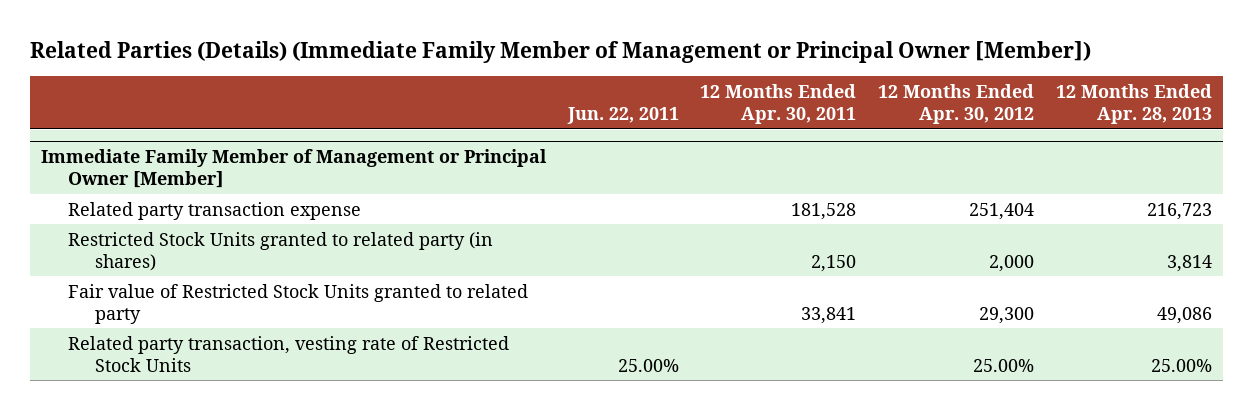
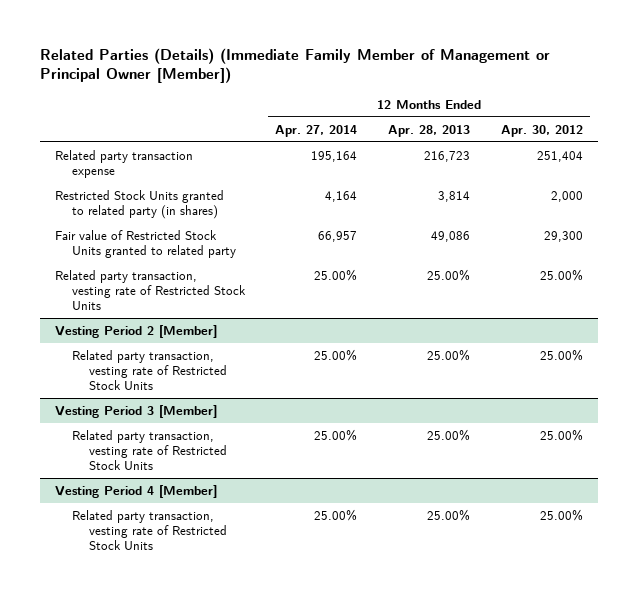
- | Jun. 22, 2011 | 12 Months Ended Apr. 30, 2011 | 12 Months Ended Apr. 30, 2012 | 12 Months Ended Apr. 28, 2013
+ | 12 Months Ended Apr. 27, 2014 | 12 Months Ended Apr. 28, 2013 | 12 Months Ended Apr. 30, 2012
- Immediate Family Member of Management or Principal Owner [Member]
+ Vesting Period 2 [Member]
+ Related party transaction, vesting rate of Restricted Stock Units | 25.00% | 25.00% | 25.00%
+ Vesting Period 3 [Member]
+ Related party transaction, vesting rate of Restricted Stock Units | 25.00% | 25.00% | 25.00%
+ Vesting Period 4 [Member]
+ Related party transaction, vesting rate of Restricted Stock Units | 25.00% | 25.00% | 25.00%

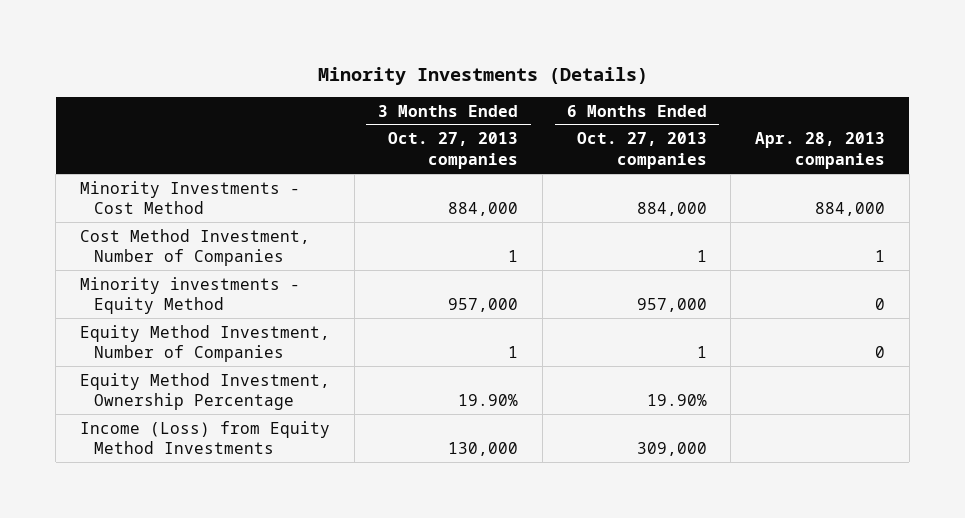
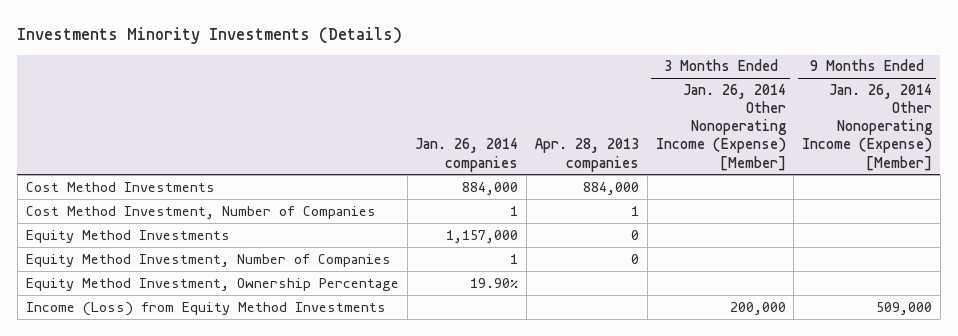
- Minority Investments (Details)
+ Investments Minority Investments (Details)
- | 3 Months Ended Oct. 27, 2013 companies | 6 Months Ended Oct. 27, 2013 companies | Apr. 28, 2013 companies
+ | Jan. 26, 2014 companies | Apr. 28, 2013 companies | 3 Months Ended Jan. 26, 2014 Other Nonoperating Income (Expense) [Member] | 9 Months Ended Jan. 26, 2014 Other Nonoperating Income (Expense) [Member]
- Minority Investments - Cost Method | 884,000 | 884,000 | 884,000
+ Cost Method Investments | 884,000 | 884,000 | |
- Minority investments - Equity Method | 957,000 | 957,000 | 0
+ Equity Method Investments | 1,157,000 | 0 | |

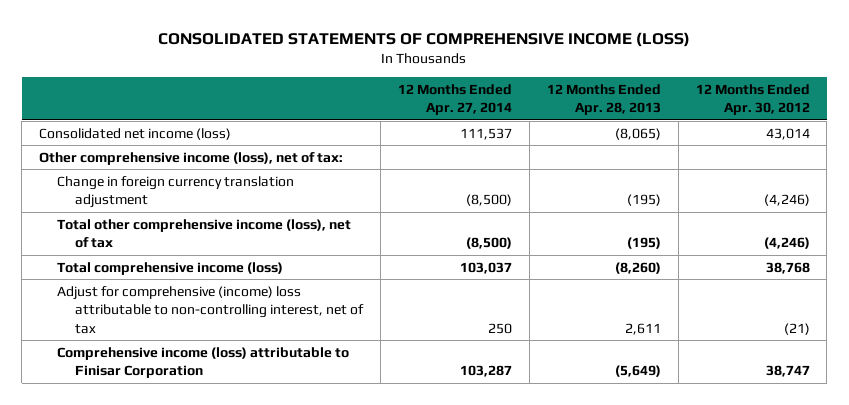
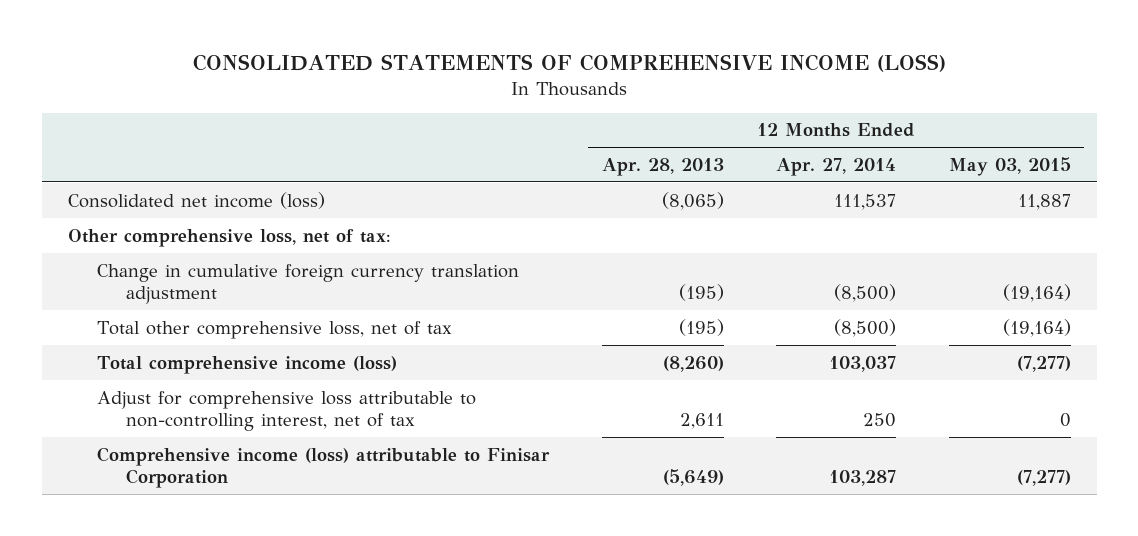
- | 12 Months Ended Apr. 27, 2014 | 12 Months Ended Apr. 28, 2013 | 12 Months Ended Apr. 30, 2012
+ | 12 Months Ended Apr. 28, 2013 | 12 Months Ended Apr. 27, 2014 | 12 Months Ended May 03, 2015
- Other comprehensive income (loss), net of tax:
- Change in foreign currency translation adjustment | (8,500) | (195) | (4,246)
- Total other comprehensive income (loss), net of tax | (8,500) | (195) | (4,246)
+ Other comprehensive loss, net of tax:
+ Change in cumulative foreign currency translation adjustment | (195) | (8,500) | (19,164)
+ Total other comprehensive loss, net of tax | (195) | (8,500) | (19,164)
- Adjust for comprehensive (income) loss attributable to non-controlling interest, net of tax | 250 | 2,611 | (21)
+ Adjust for comprehensive loss attributable to non-controlling interest, net of tax | 2,611 | 250 | 0

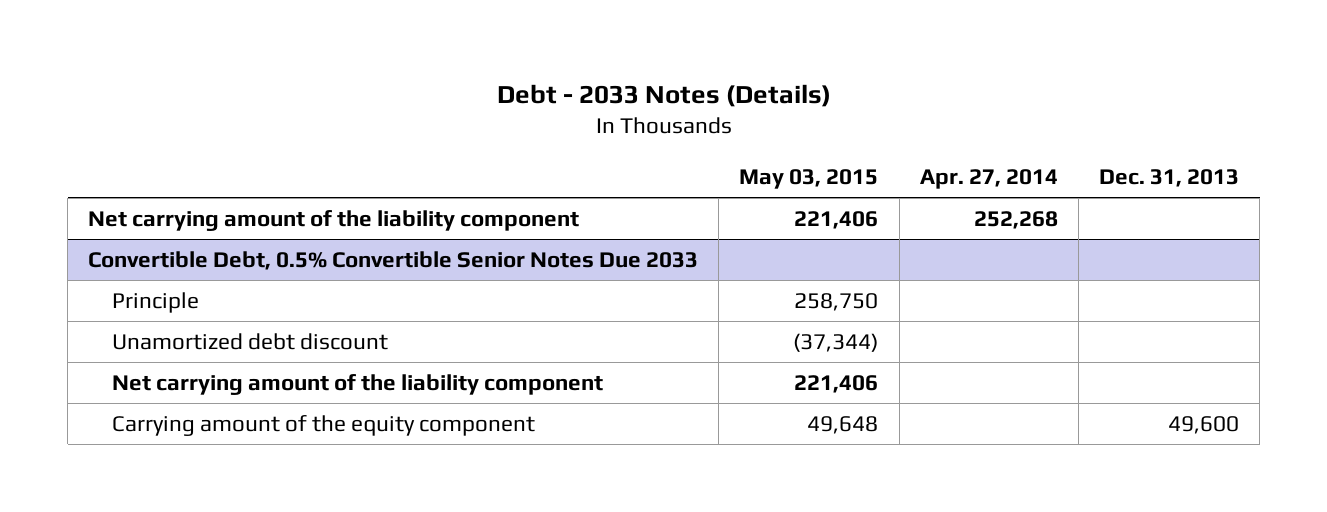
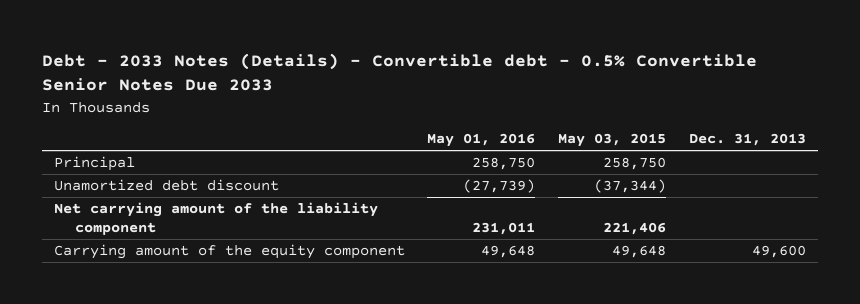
- Debt - 2033 Notes (Details)
+ Debt - 2033 Notes (Details) - Convertible debt - 0.5% Convertible Senior Notes Due 2033
- | May 03, 2015 | Apr. 27, 2014 | Dec. 31, 2013
+ | May 01, 2016 | May 03, 2015 | Dec. 31, 2013
- Net carrying amount of the liability component | 221,406 | 252,268 |
- Convertible Debt, 0.5% Convertible Senior Notes Due 2033
- Principle | 258,750 | |
+ Principal | 258,750 | 258,750 |

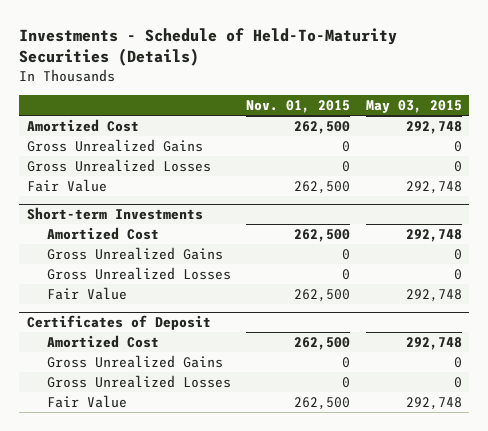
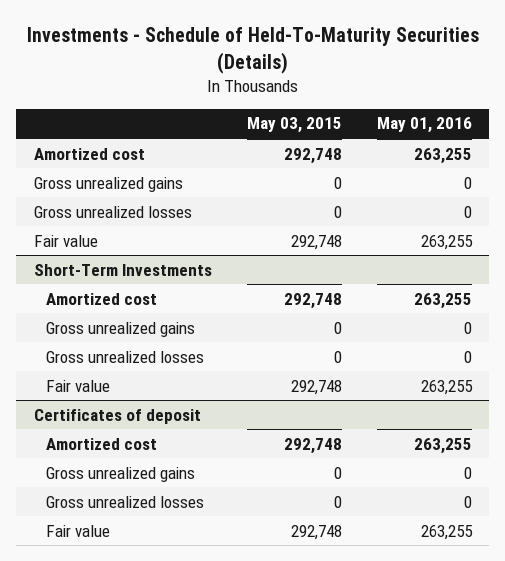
- | Nov. 01, 2015 | May 03, 2015
+ | May 03, 2015 | May 01, 2016
- Amortized Cost | 262,500 | 292,748
- Gross Unrealized Gains | 0 | 0
- Gross Unrealized Losses | 0 | 0
- Fair Value | 262,500 | 292,748
- Short-term Investments
- Amortized Cost | 262,500 | 292,748
- Gross Unrealized Gains | 0 | 0
- Gross Unrealized Losses | 0 | 0
- Fair Value | 262,500 | 292,748
- Certificates of Deposit
- Amortized Cost | 262,500 | 292,748
- Gross Unrealized Gains | 0 | 0
- Gross Unrealized Losses | 0 | 0
- Fair Value | 262,500 | 292,748
+ Amortized cost | 292,748 | 263,255
+ Gross unrealized gains | 0 | 0
+ Gross unrealized losses | 0 | 0
+ Fair value | 292,748 | 263,255
+ Short-Term Investments
+ Amortized cost | 292,748 | 263,255
+ Gross unrealized gains | 0 | 0
+ Gross unrealized losses | 0 | 0
+ Fair value | 292,748 | 263,255
+ Certificates of deposit
+ Amortized cost | 292,748 | 263,255
+ Gross unrealized gains | 0 | 0
+ Gross unrealized losses | 0 | 0
+ Fair value | 292,748 | 263,255

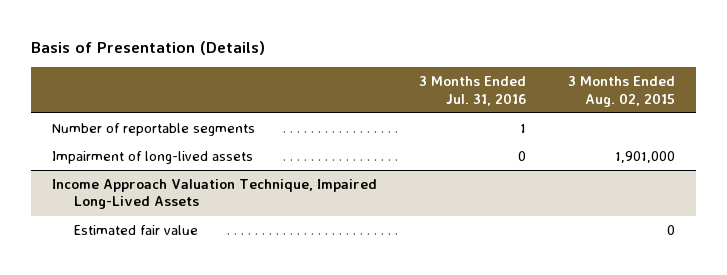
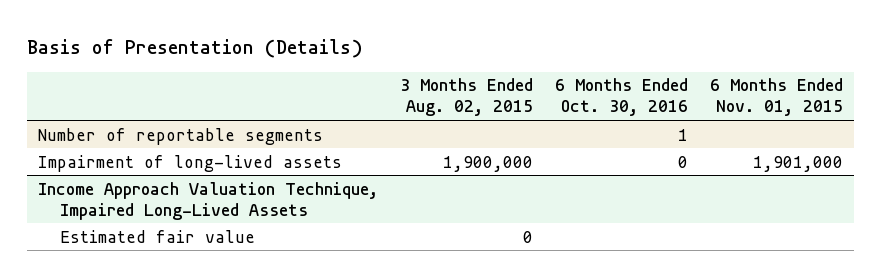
- | 3 Months Ended Jul. 31, 2016 | 3 Months Ended Aug. 02, 2015
+ | 3 Months Ended Aug. 02, 2015 | 6 Months Ended Oct. 30, 2016 | 6 Months Ended Nov. 01, 2015
- Impairment of long-lived assets | 0 | 1,901,000
+ Impairment of long-lived assets | 1,900,000 | 0 | 1,901,000

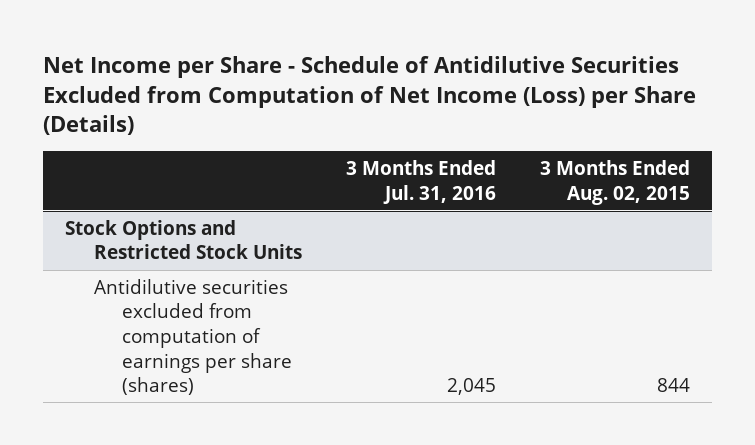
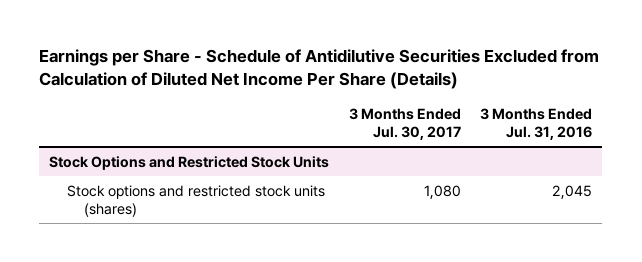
- Net Income per Share - Schedule of Antidilutive Securities Excluded from Computation of Net Income (Loss) per Share (Details)
+ Earnings per Share - Schedule of Antidilutive Securities Excluded from Calculation of Diluted Net Income Per Share (Details)
- | 3 Months Ended Jul. 31, 2016 | 3 Months Ended Aug. 02, 2015
+ | 3 Months Ended Jul. 30, 2017 | 3 Months Ended Jul. 31, 2016
@ Stock Options and Restricted Stock Units
- Antidilutive securities excluded from computation of earnings per share (shares) | 2,045 | 844
+ Stock options and restricted stock units (shares) | 1,080 | 2,045

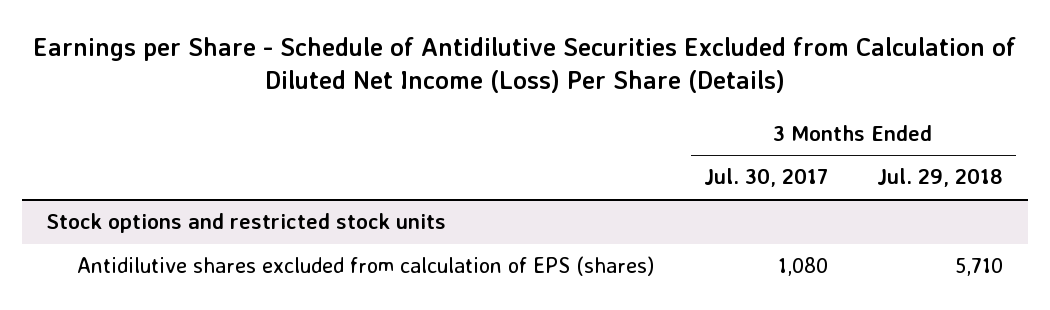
- Earnings per Share - Schedule of Antidilutive Securities Excluded from Calculation of Diluted Net Income Per Share (Details)
+ Earnings per Share - Schedule of Antidilutive Securities Excluded from Calculation of Diluted Net Income (Loss) Per Share (Details)
- | 3 Months Ended Jul. 30, 2017 | 3 Months Ended Jul. 31, 2016
+ | 3 Months Ended Jul. 30, 2017 | 3 Months Ended Jul. 29, 2018
- Stock Options and Restricted Stock Units
- Stock options and restricted stock units (shares) | 1,080 | 2,045
+ Stock options and restricted stock units
+ Antidilutive shares excluded from calculation of EPS (shares) | 1,080 | 5,710

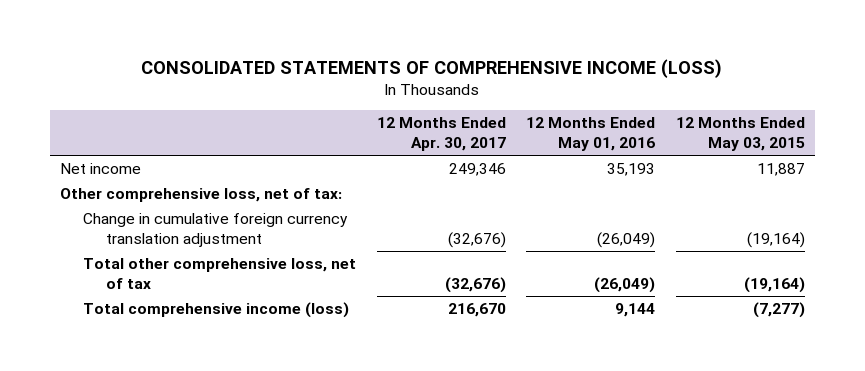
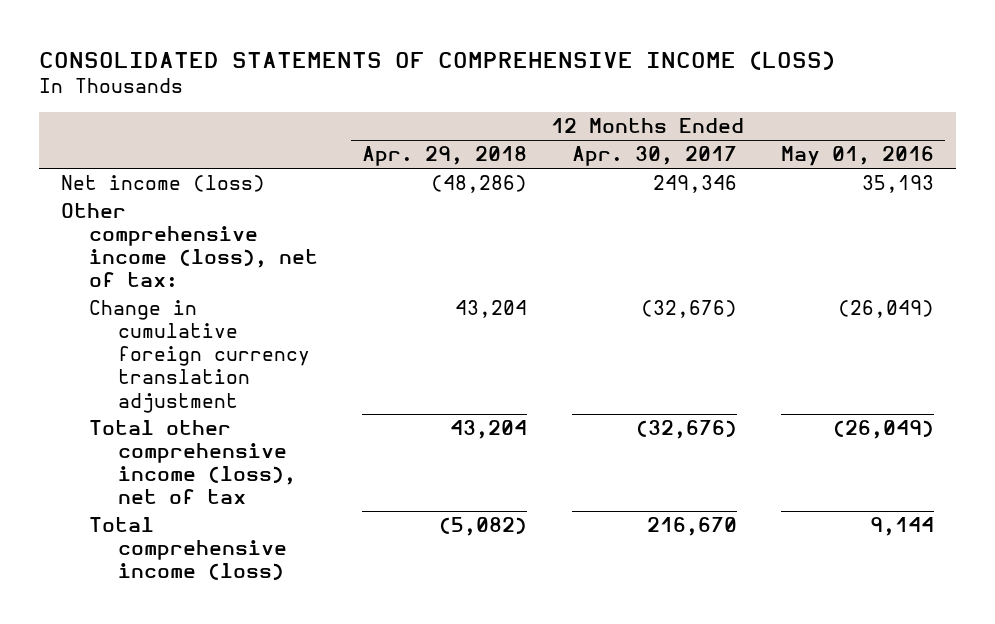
- | 12 Months Ended Apr. 30, 2017 | 12 Months Ended May 01, 2016 | 12 Months Ended May 03, 2015
+ | 12 Months Ended Apr. 29, 2018 | 12 Months Ended Apr. 30, 2017 | 12 Months Ended May 01, 2016
- Net income | 249,346 | 35,193 | 11,887
- Other comprehensive loss, net of tax:
+ Net income (loss) | (48,286) | 249,346 | 35,193
+ Other comprehensive income (loss), net of tax:
- Total other comprehensive loss, net of tax | (32,676) | (26,049) | (19,164)
+ Total other comprehensive income (loss), net of tax | 43,204 | (32,676) | (26,049)

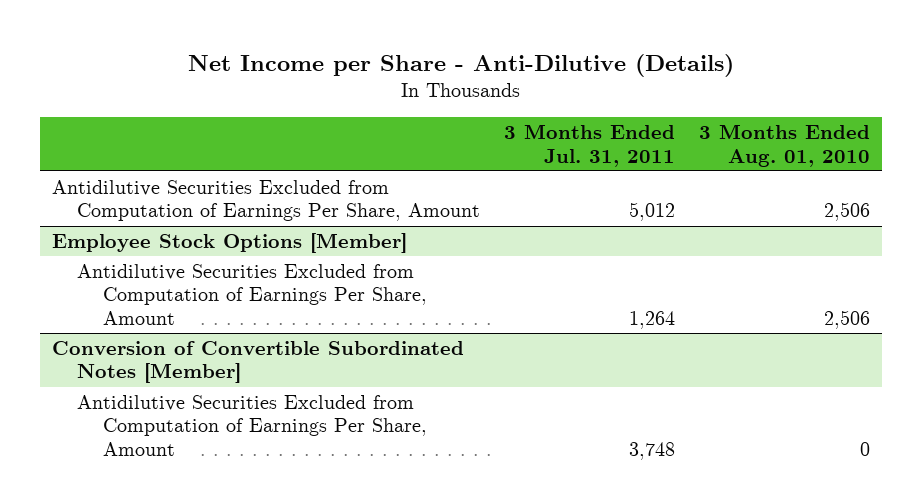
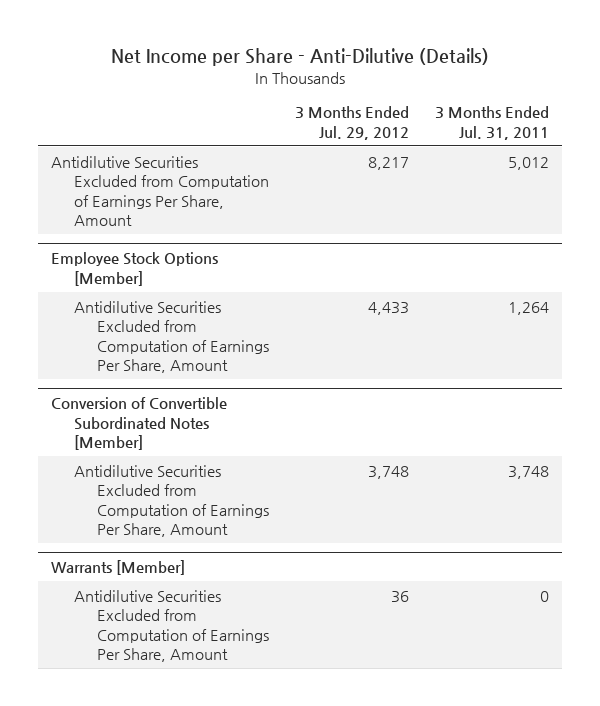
- | 3 Months Ended Jul. 31, 2011 | 3 Months Ended Aug. 01, 2010
+ | 3 Months Ended Jul. 29, 2012 | 3 Months Ended Jul. 31, 2011
+ Warrants [Member]
+ Antidilutive Securities Excluded from Computation of Earnings Per Share, Amount | 36 | 0

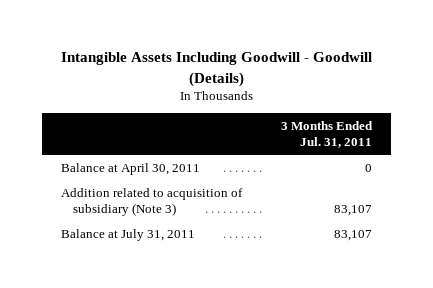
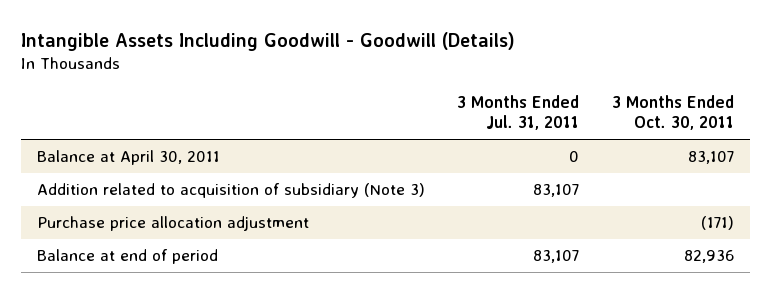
- | 3 Months Ended Jul. 31, 2011
+ | 3 Months Ended Jul. 31, 2011 | 3 Months Ended Oct. 30, 2011
- Balance at July 31, 2011 | 83,107
+ Purchase price allocation adjustment | | (171)
+ Balance at end of period | 83,107 | 82,936

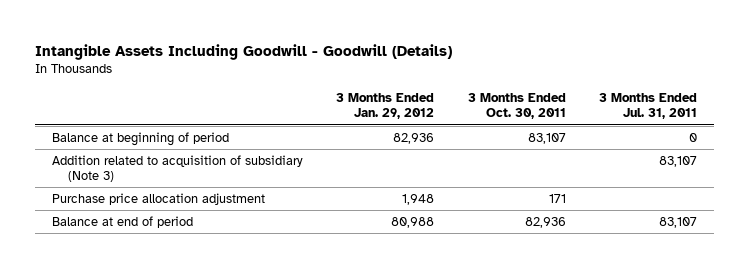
- | 3 Months Ended Jul. 31, 2011 | 3 Months Ended Oct. 30, 2011
+ | 3 Months Ended Jan. 29, 2012 | 3 Months Ended Oct. 30, 2011 | 3 Months Ended Jul. 31, 2011
- Balance at April 30, 2011 | 0 | 83,107
+ Balance at beginning of period | 82,936 | 83,107 | 0
- Purchase price allocation adjustment | | (171)
+ Purchase price allocation adjustment | 1,948 | 171 |

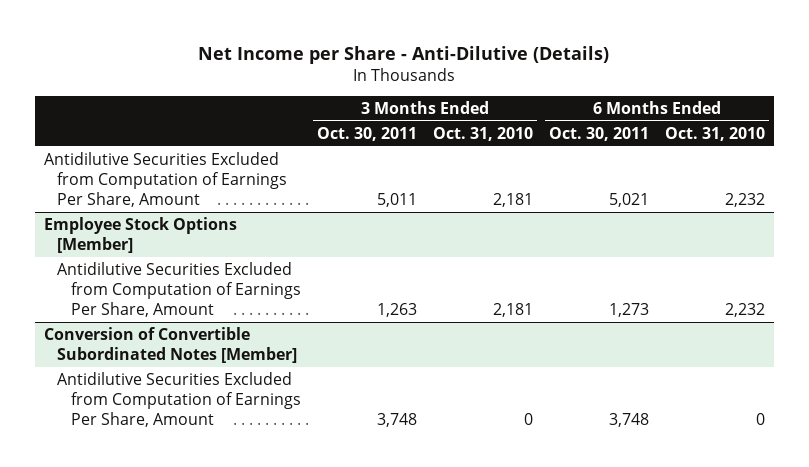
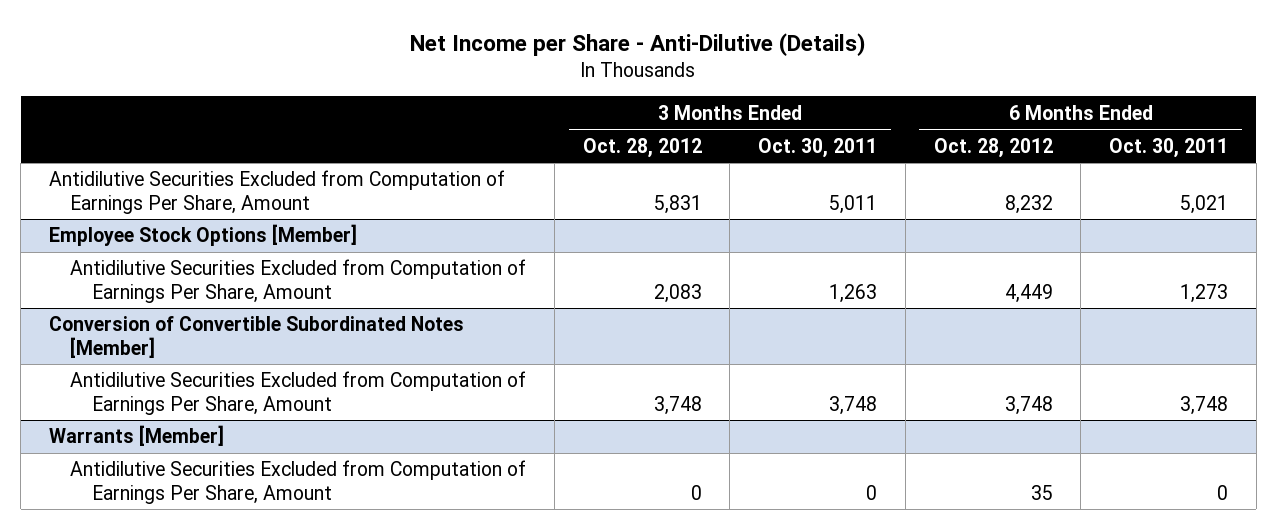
- | 3 Months Ended Oct. 30, 2011 | 3 Months Ended Oct. 31, 2010 | 6 Months Ended Oct. 30, 2011 | 6 Months Ended Oct. 31, 2010
+ | 3 Months Ended Oct. 28, 2012 | 3 Months Ended Oct. 30, 2011 | 6 Months Ended Oct. 28, 2012 | 6 Months Ended Oct. 30, 2011
+ Warrants [Member]
+ Antidilutive Securities Excluded from Computation of Earnings Per Share, Amount | 0 | 0 | 35 | 0

